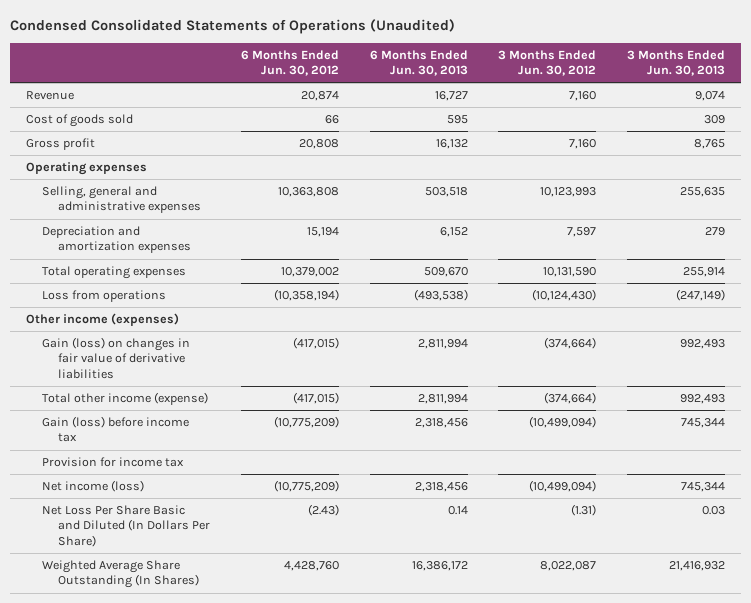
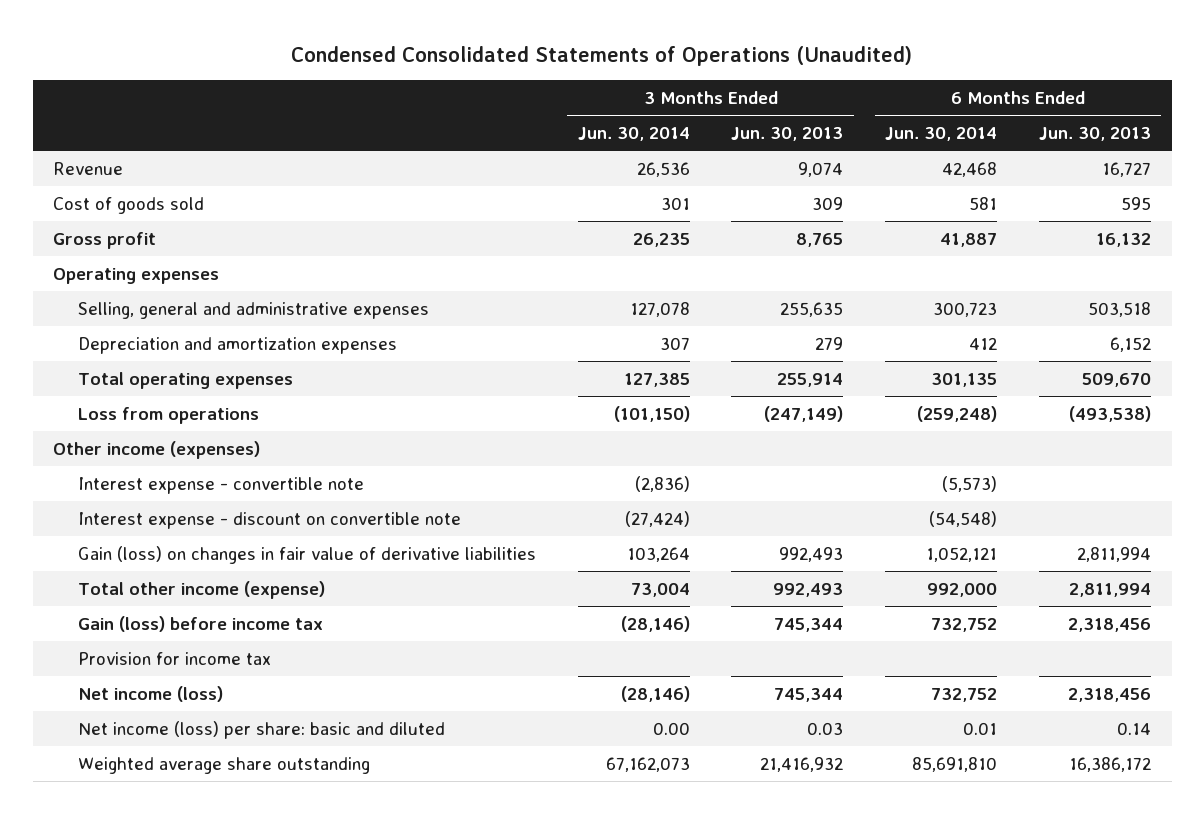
- | 6 Months Ended Jun. 30, 2012 | 6 Months Ended Jun. 30, 2013 | 3 Months Ended Jun. 30, 2012 | 3 Months Ended Jun. 30, 2013
+ | 3 Months Ended Jun. 30, 2014 | 3 Months Ended Jun. 30, 2013 | 6 Months Ended Jun. 30, 2014 | 6 Months Ended Jun. 30, 2013
+ Interest expense - convertible note | (2,836) | | (5,573) |
+ Interest expense - discount on convertible note | (27,424) | | (54,548) |
- Net Loss Per Share Basic and Diluted (In Dollars Per Share) | (2.43) | 0.14 | (1.31) | 0.03
- Weighted Average Share Outstanding (In Shares) | 4,428,760 | 16,386,172 | 8,022,087 | 21,416,932
+ Net income (loss) per share: basic and diluted | 0.00 | 0.03 | 0.01 | 0.14
+ Weighted average share outstanding | 67,162,073 | 21,416,932 | 85,691,810 | 16,386,172

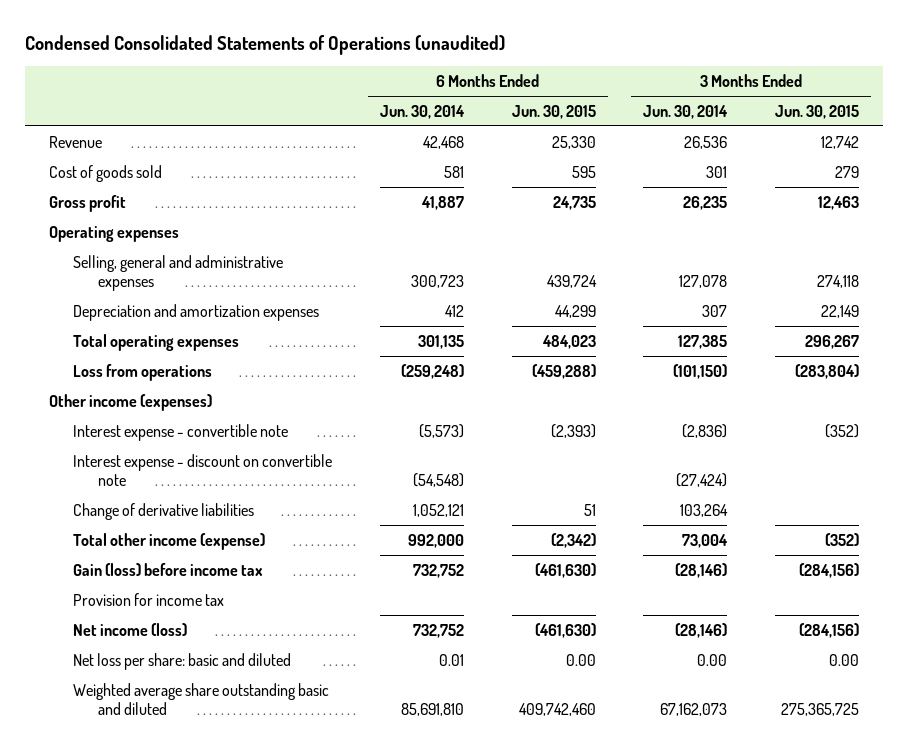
- Condensed Consolidated Statements of Operations (Unaudited)
+ Condensed Consolidated Statements of Operations (unaudited)
- | 3 Months Ended Jun. 30, 2014 | 3 Months Ended Jun. 30, 2013 | 6 Months Ended Jun. 30, 2014 | 6 Months Ended Jun. 30, 2013
+ | 6 Months Ended Jun. 30, 2014 | 6 Months Ended Jun. 30, 2015 | 3 Months Ended Jun. 30, 2014 | 3 Months Ended Jun. 30, 2015
- Gain (loss) on changes in fair value of derivative liabilities | 103,264 | 992,493 | 1,052,121 | 2,811,994
+ Change of derivative liabilities | 1,052,121 | 51 | 103,264 |
- Net income (loss) per share: basic and diluted | 0.00 | 0.03 | 0.01 | 0.14
- Weighted average share outstanding | 67,162,073 | 21,416,932 | 85,691,810 | 16,386,172
+ Net loss per share: basic and diluted | 0.01 | 0.00 | 0.00 | 0.00
+ Weighted average share outstanding basic and diluted | 85,691,810 | 409,742,460 | 67,162,073 | 275,365,725

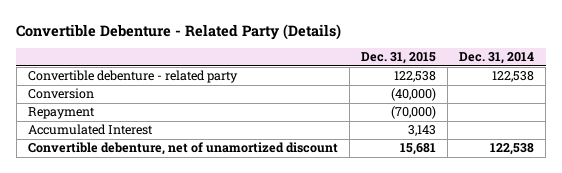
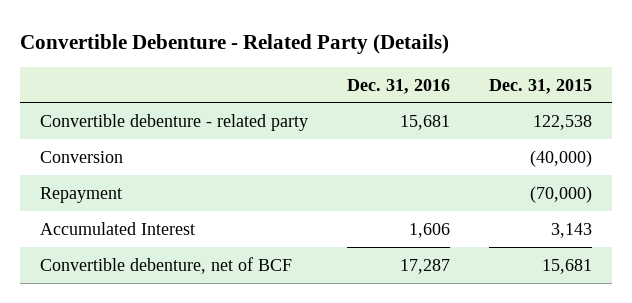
- | Dec. 31, 2015 | Dec. 31, 2014
+ | Dec. 31, 2016 | Dec. 31, 2015
- Convertible debenture, net of unamortized discount | 15,681 | 122,538
+ Convertible debenture, net of BCF | 17,287 | 15,681

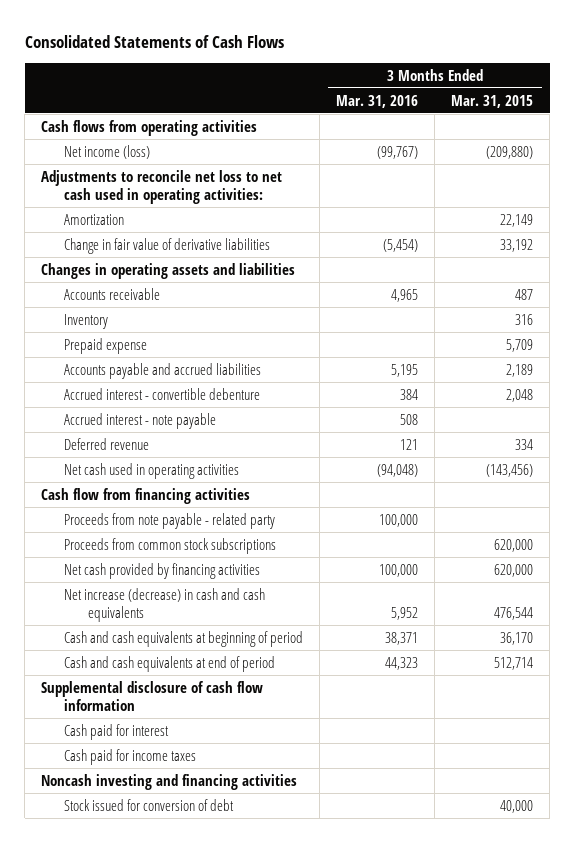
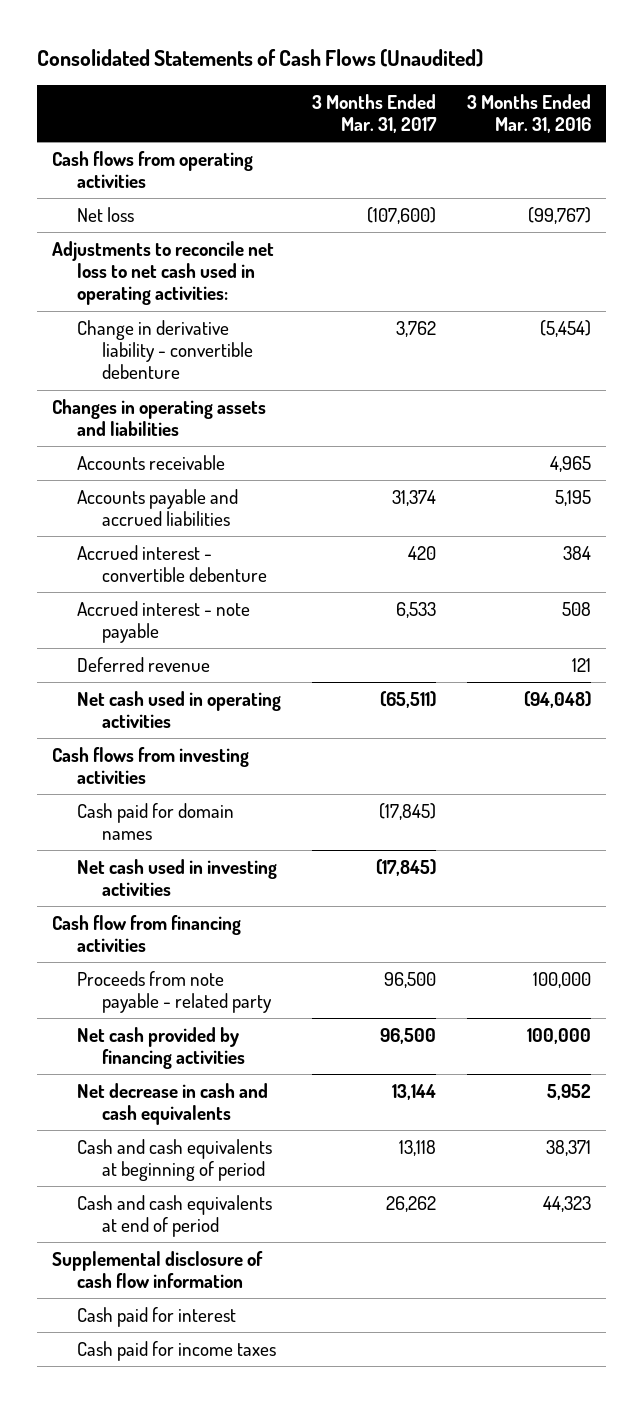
- Consolidated Statements of Cash Flows
+ Consolidated Statements of Cash Flows (Unaudited)
- | 3 Months Ended Mar. 31, 2016 | 3 Months Ended Mar. 31, 2015
+ | 3 Months Ended Mar. 31, 2017 | 3 Months Ended Mar. 31, 2016
- Net income (loss) | (99,767) | (209,880)
+ Net loss | (107,600) | (99,767)
- Amortization | | 22,149
- Change in fair value of derivative liabilities | (5,454) | 33,192
+ Change in derivative liability - convertible debenture | 3,762 | (5,454)
- Inventory | | 316
- Prepaid expense | | 5,709
+ Cash flows from investing activities
+ Cash paid for domain names | (17,845) |
+ Net cash used in investing activities | (17,845) |
- Proceeds from common stock subscriptions | | 620,000
- Net increase (decrease) in cash and cash equivalents | 5,952 | 476,544
+ Net decrease in cash and cash equivalents | 13,144 | 5,952
- Noncash investing and financing activities
- Stock issued for conversion of debt | | 40,000

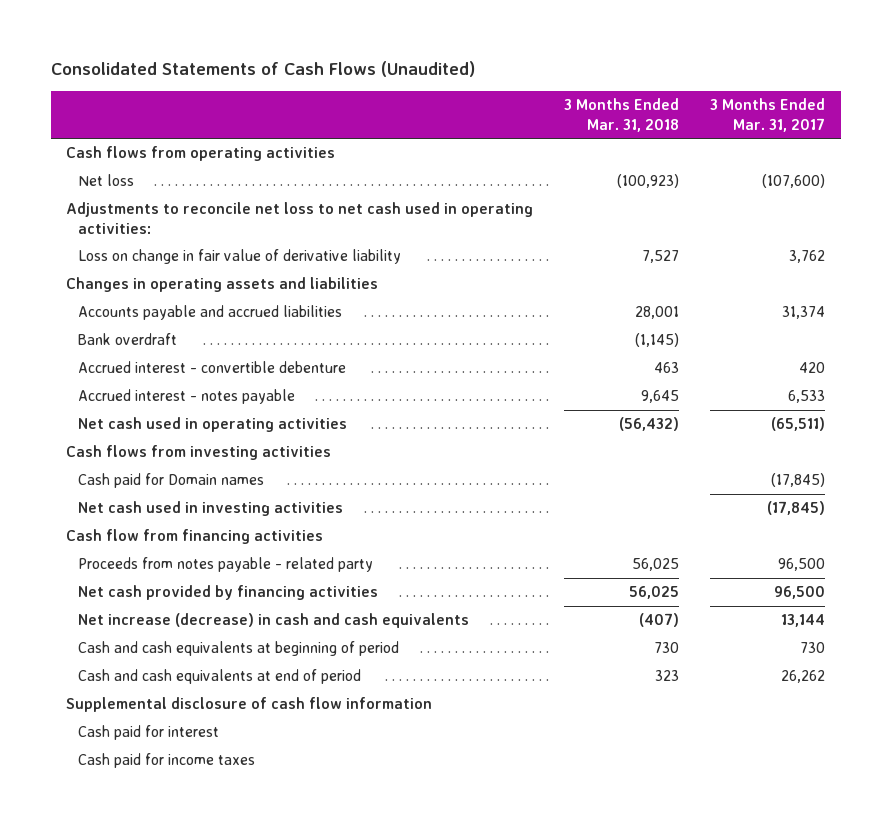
- | 3 Months Ended Mar. 31, 2017 | 3 Months Ended Mar. 31, 2016
+ | 3 Months Ended Mar. 31, 2018 | 3 Months Ended Mar. 31, 2017
- Change in derivative liability - convertible debenture | 3,762 | (5,454)
+ Loss on change in fair value of derivative liability | 7,527 | 3,762
- Accounts receivable | | 4,965
+ Bank overdraft | (1,145) |
- Accrued interest - note payable | 6,533 | 508
- Deferred revenue | | 121
+ Accrued interest - notes payable | 9,645 | 6,533
- Cash paid for domain names | (17,845) |
+ Cash paid for Domain names | | (17,845)
- Proceeds from note payable - related party | 96,500 | 100,000
+ Proceeds from notes payable - related party | 56,025 | 96,500
- Net decrease in cash and cash equivalents | 13,144 | 5,952
- Cash and cash equivalents at beginning of period | 13,118 | 38,371
+ Net increase (decrease) in cash and cash equivalents | (407) | 13,144
+ Cash and cash equivalents at beginning of period | 730 | 730

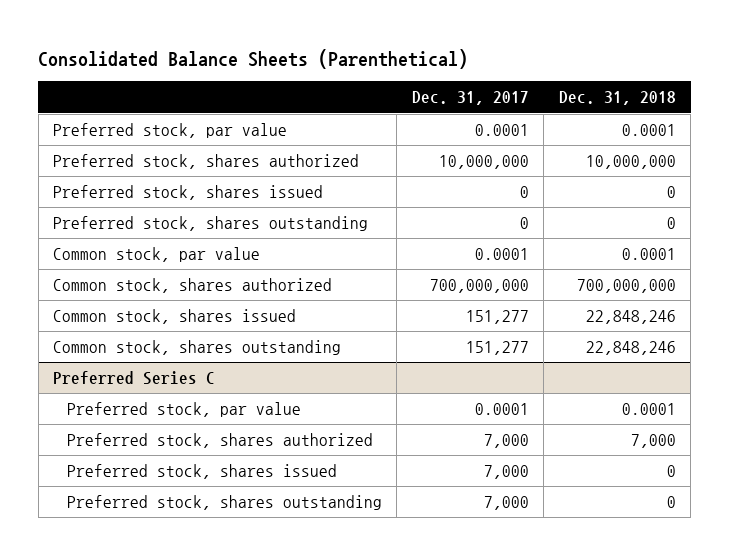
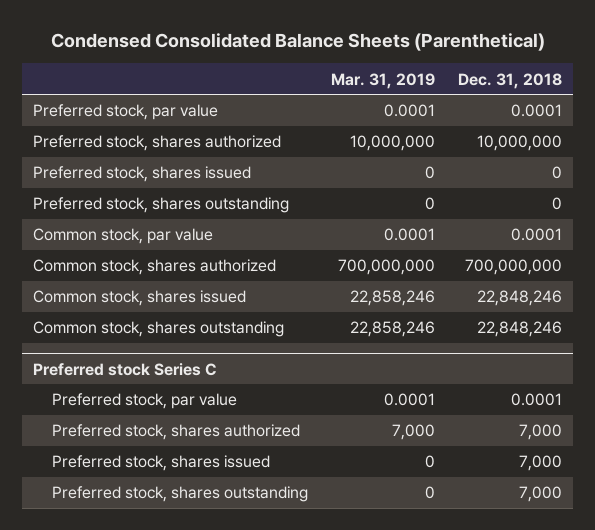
- Consolidated Balance Sheets (Parenthetical)
+ Condensed Consolidated Balance Sheets (Parenthetical)
- | Dec. 31, 2017 | Dec. 31, 2018
+ | Mar. 31, 2019 | Dec. 31, 2018
- Preferred Series C
+ Preferred stock Series C
- Preferred stock, shares issued | 7,000 | 0
- Preferred stock, shares outstanding | 7,000 | 0
+ Preferred stock, shares issued | 0 | 7,000
+ Preferred stock, shares outstanding | 0 | 7,000

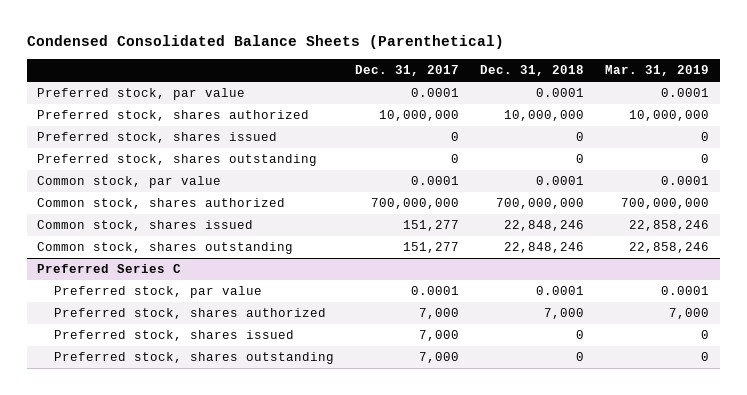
- | Mar. 31, 2019 | Dec. 31, 2018
+ | Dec. 31, 2017 | Dec. 31, 2018 | Mar. 31, 2019
- Preferred stock Series C
+ Preferred Series C
- Preferred stock, shares issued | 0 | 7,000
- Preferred stock, shares outstanding | 0 | 7,000
+ Preferred stock, shares issued | 7,000 | 0 | 0
+ Preferred stock, shares outstanding | 7,000 | 0 | 0

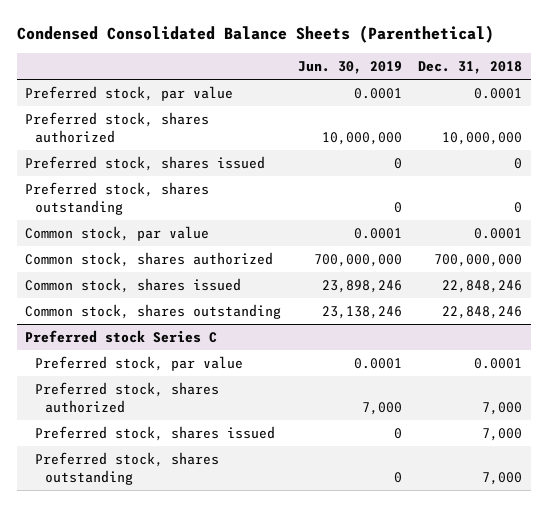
- | Dec. 31, 2017 | Dec. 31, 2018 | Mar. 31, 2019
+ | Jun. 30, 2019 | Dec. 31, 2018
- Preferred Series C
+ Preferred stock Series C
- Preferred stock, shares issued | 7,000 | 0 | 0
- Preferred stock, shares outstanding | 7,000 | 0 | 0
+ Preferred stock, shares issued | 0 | 7,000
+ Preferred stock, shares outstanding | 0 | 7,000

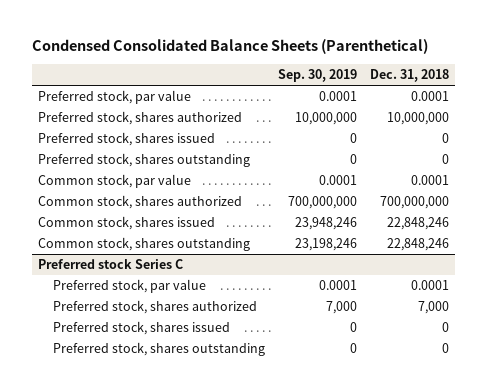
- | Jun. 30, 2019 | Dec. 31, 2018
+ | Sep. 30, 2019 | Dec. 31, 2018
@ Preferred stock Series C
- Preferred stock, shares issued | 0 | 7,000
- Preferred stock, shares outstanding | 0 | 7,000
+ Preferred stock, shares issued | 0 | 0
+ Preferred stock, shares outstanding | 0 | 0

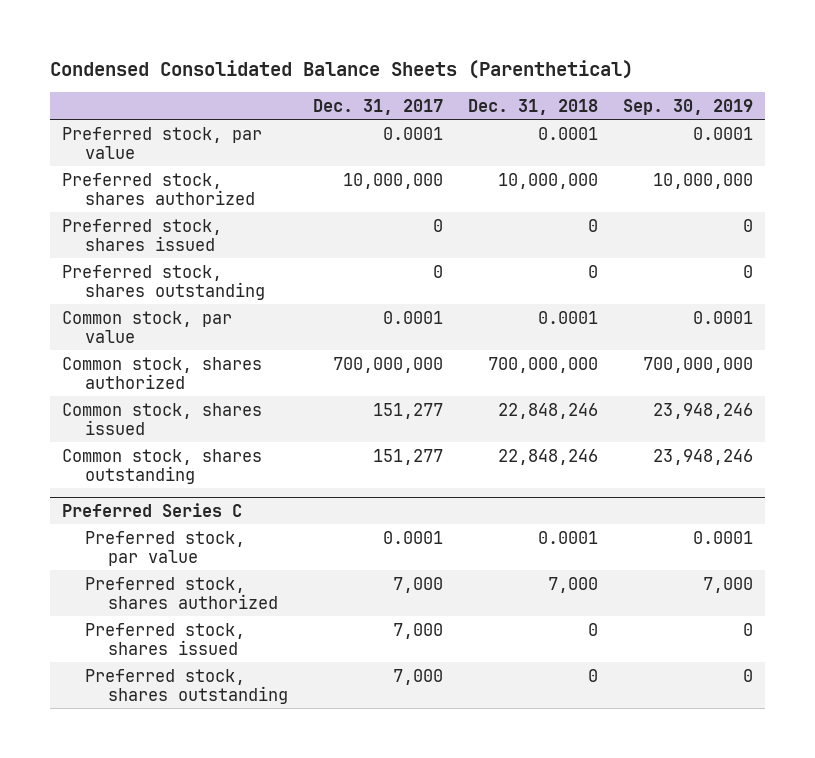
- | Sep. 30, 2019 | Dec. 31, 2018
+ | Dec. 31, 2017 | Dec. 31, 2018 | Sep. 30, 2019
- Common stock, shares outstanding | 23,198,246 | 22,848,246
- Preferred stock Series C
+ Common stock, shares outstanding | 151,277 | 22,848,246 | 23,948,246
+ Preferred Series C

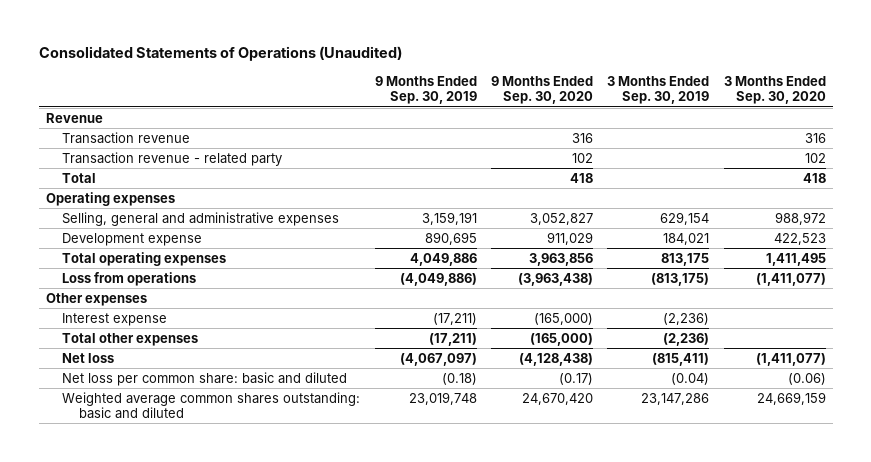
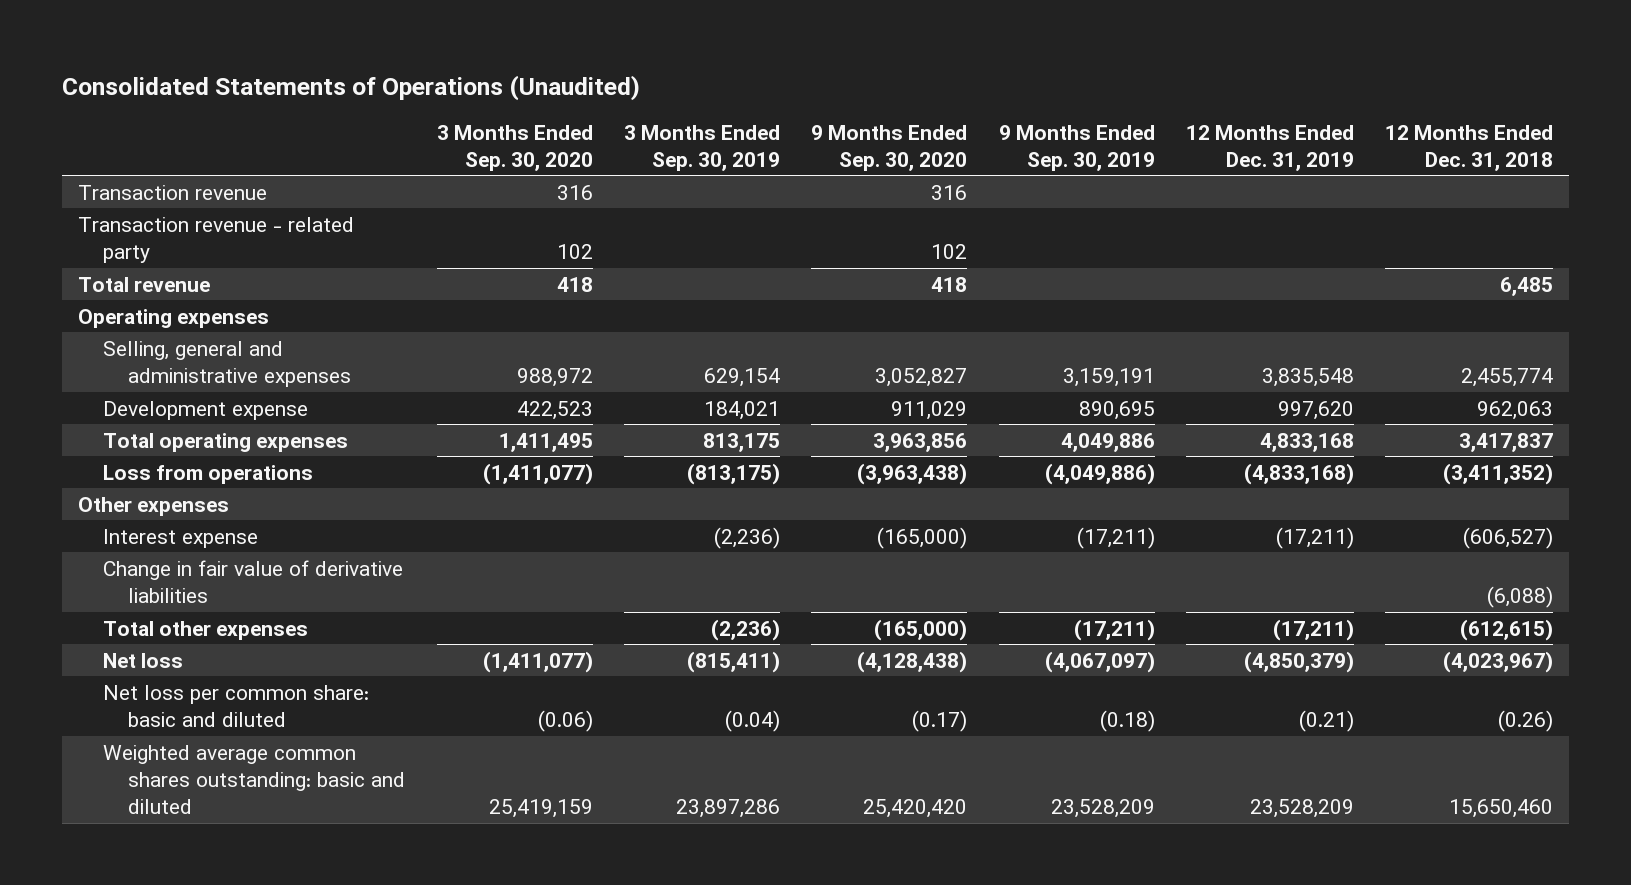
- | 9 Months Ended Sep. 30, 2019 | 9 Months Ended Sep. 30, 2020 | 3 Months Ended Sep. 30, 2019 | 3 Months Ended Sep. 30, 2020
+ | 3 Months Ended Sep. 30, 2020 | 3 Months Ended Sep. 30, 2019 | 9 Months Ended Sep. 30, 2020 | 9 Months Ended Sep. 30, 2019 | 12 Months Ended Dec. 31, 2019 | 12 Months Ended Dec. 31, 2018
- Revenue
- Total | | 418 | | 418
+ Total revenue | 418 | | 418 | | | 6,485
+ Change in fair value of derivative liabilities | | | | | | (6,088)
- Weighted average common shares outstanding: basic and diluted | 23,019,748 | 24,670,420 | 23,147,286 | 24,669,159
+ Weighted average common shares outstanding: basic and diluted | 25,419,159 | 23,897,286 | 25,420,420 | 23,528,209 | 23,528,209 | 15,650,460

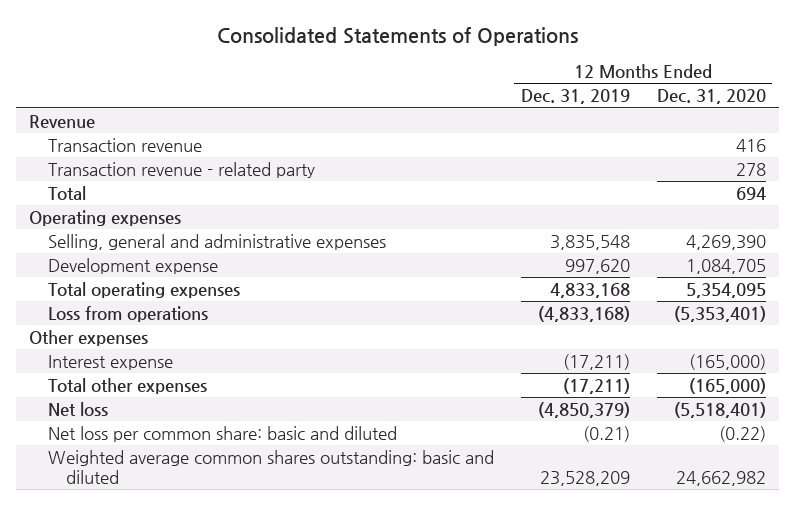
- Consolidated Statements of Operations (Unaudited)
+ Consolidated Statements of Operations
- | 3 Months Ended Sep. 30, 2020 | 3 Months Ended Sep. 30, 2019 | 9 Months Ended Sep. 30, 2020 | 9 Months Ended Sep. 30, 2019 | 12 Months Ended Dec. 31, 2019 | 12 Months Ended Dec. 31, 2018
+ | 12 Months Ended Dec. 31, 2019 | 12 Months Ended Dec. 31, 2020
+ Revenue
- Total revenue | 418 | | 418 | | | 6,485
+ Total | | 694
- Change in fair value of derivative liabilities | | | | | | (6,088)

